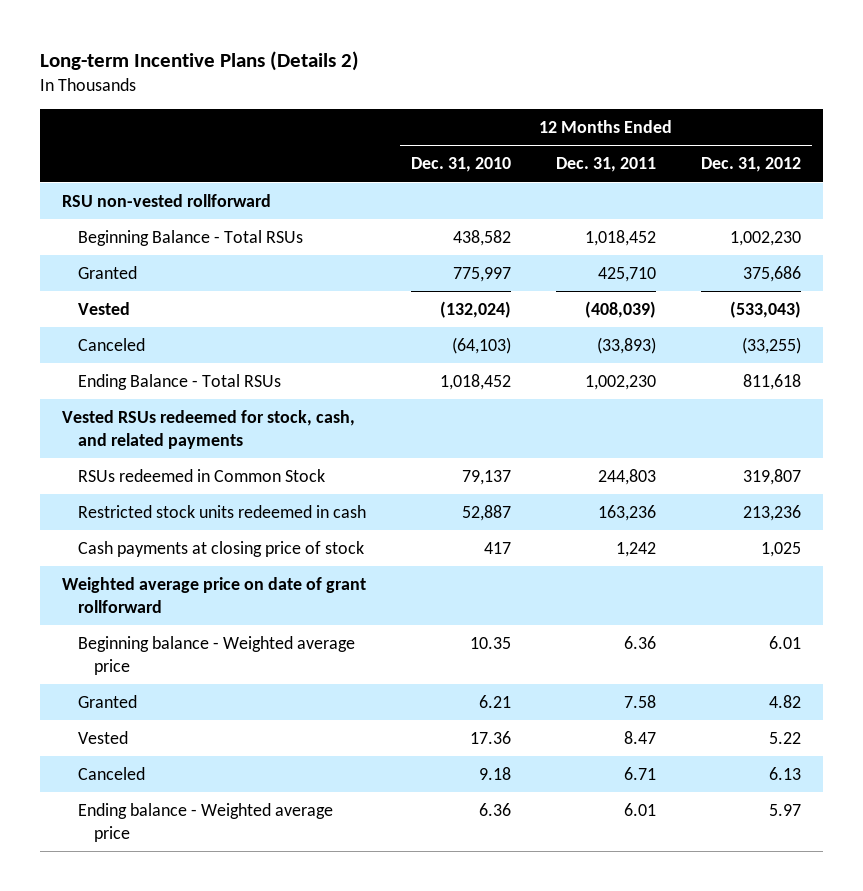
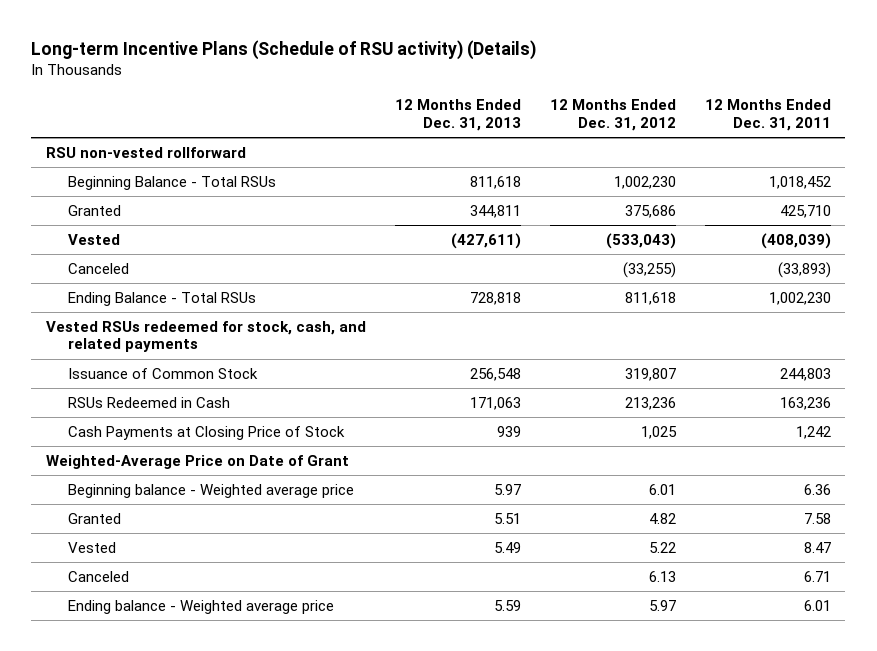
- Long-term Incentive Plans (Details 2)
+ Long-term Incentive Plans (Schedule of RSU activity) (Details)
- | 12 Months Ended Dec. 31, 2010 | 12 Months Ended Dec. 31, 2011 | 12 Months Ended Dec. 31, 2012
+ | 12 Months Ended Dec. 31, 2013 | 12 Months Ended Dec. 31, 2012 | 12 Months Ended Dec. 31, 2011
- RSUs redeemed in Common Stock | 79,137 | 244,803 | 319,807
- Restricted stock units redeemed in cash | 52,887 | 163,236 | 213,236
- Cash payments at closing price of stock | 417 | 1,242 | 1,025
- Weighted average price on date of grant rollforward
+ Issuance of Common Stock | 256,548 | 319,807 | 244,803
+ RSUs Redeemed in Cash | 171,063 | 213,236 | 163,236
+ Cash Payments at Closing Price of Stock | 939 | 1,025 | 1,242
+ Weighted-Average Price on Date of Grant

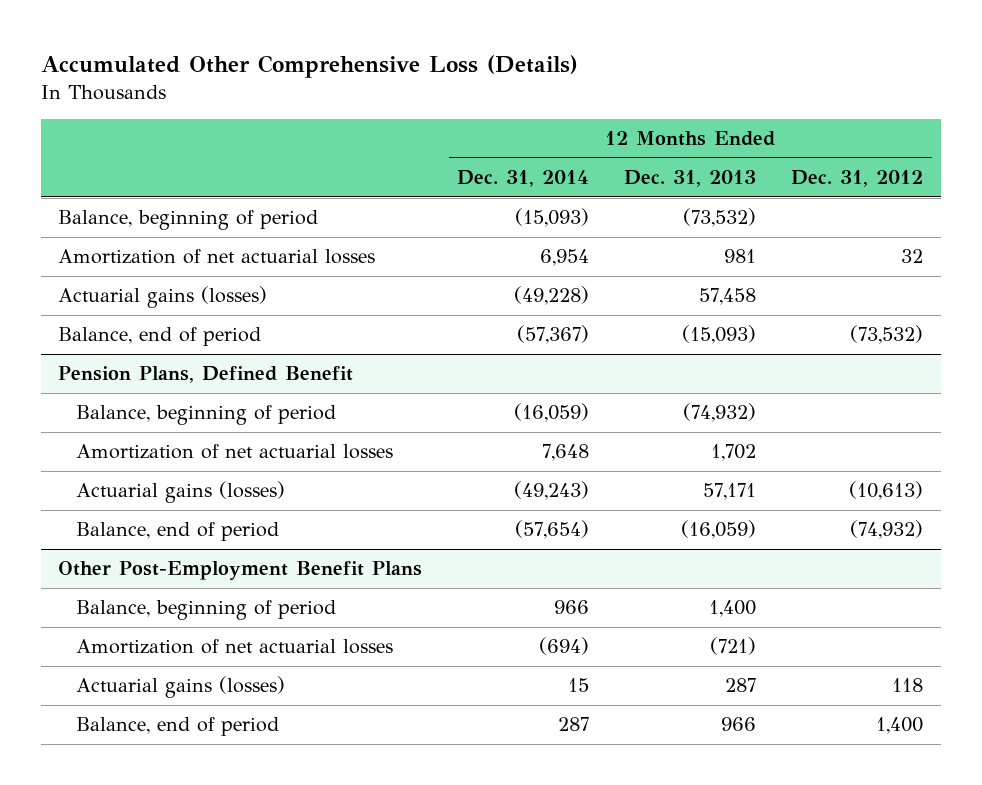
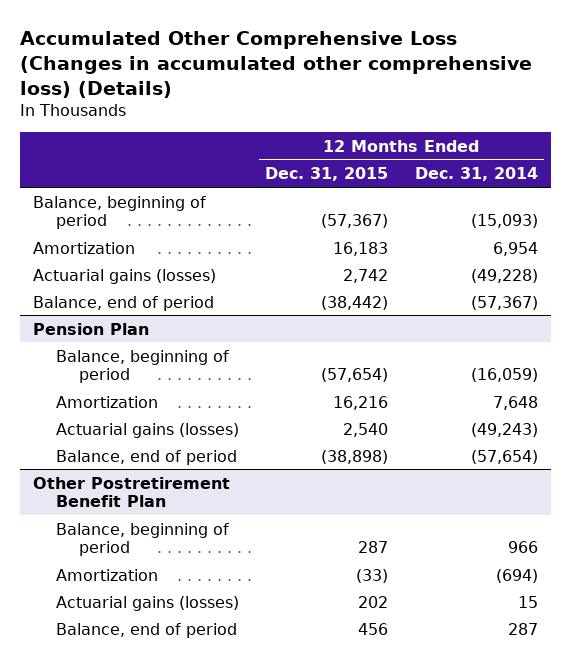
- Accumulated Other Comprehensive Loss (Details)
+ Accumulated Other Comprehensive Loss (Changes in accumulated other comprehensive loss) (Details)
- | 12 Months Ended Dec. 31, 2014 | 12 Months Ended Dec. 31, 2013 | 12 Months Ended Dec. 31, 2012
+ | 12 Months Ended Dec. 31, 2015 | 12 Months Ended Dec. 31, 2014
- Amortization of net actuarial losses | 6,954 | 981 | 32
+ Amortization | 16,183 | 6,954
- Pension Plans, Defined Benefit
+ Pension Plan
- Amortization of net actuarial losses | 7,648 | 1,702 |
+ Amortization | 16,216 | 7,648
- Other Post-Employment Benefit Plans
+ Other Postretirement Benefit Plan
- Amortization of net actuarial losses | (694) | (721) |
+ Amortization | (33) | (694)

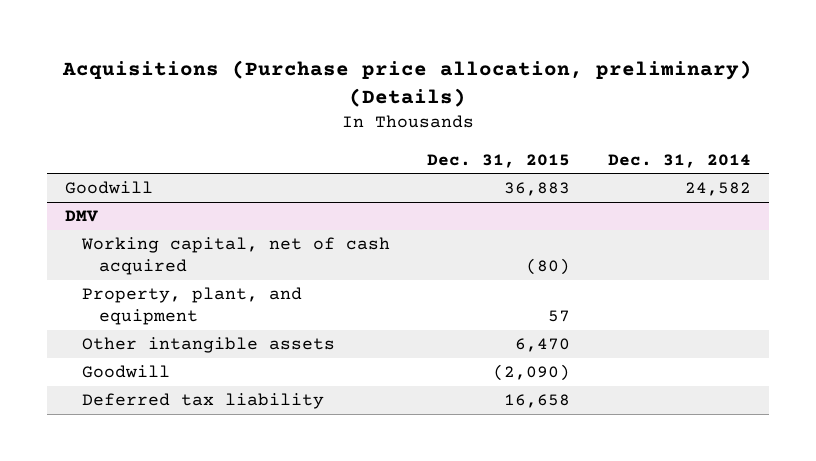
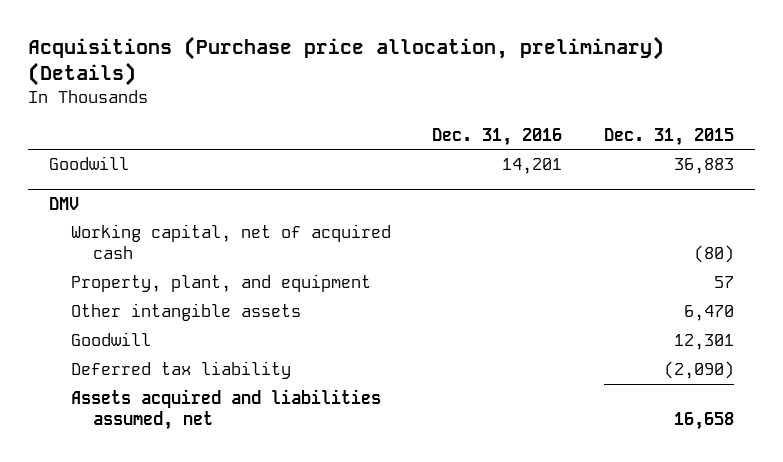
- | Dec. 31, 2015 | Dec. 31, 2014
+ | Dec. 31, 2016 | Dec. 31, 2015
@ DMV
- Working capital, net of cash acquired | (80) |
+ Working capital, net of acquired cash | | (80)
- Goodwill | (2,090) |
- Deferred tax liability | 16,658 |
+ Goodwill | | 12,301
+ Deferred tax liability | | (2,090)
+ Assets acquired and liabilities assumed, net | | 16,658

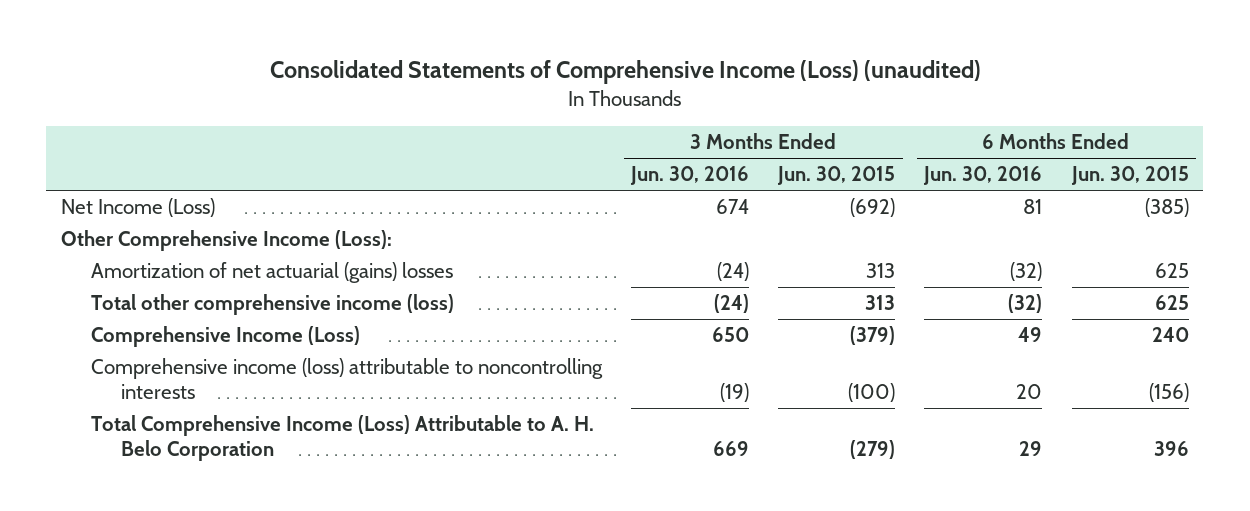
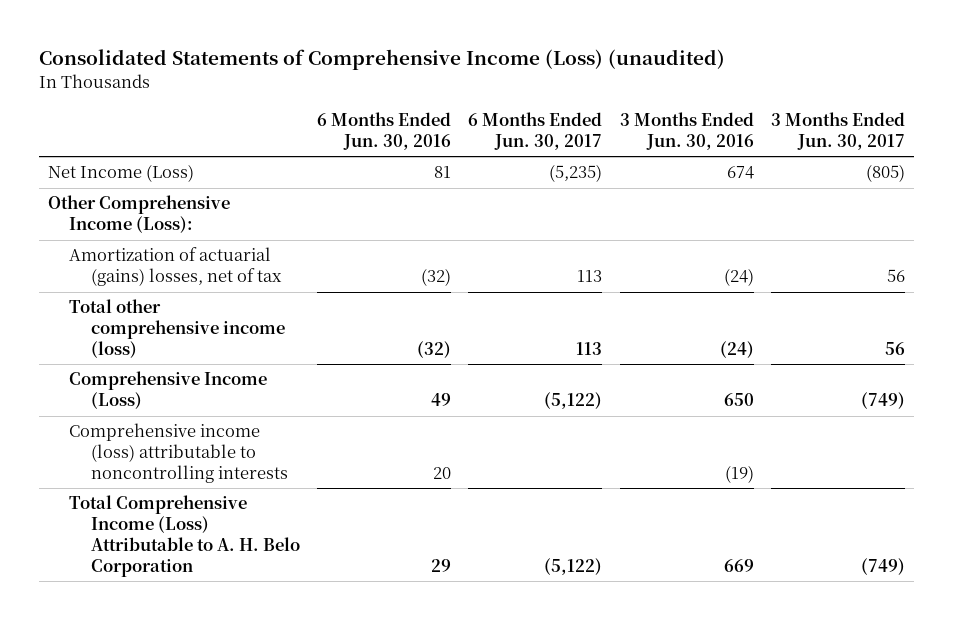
- | 3 Months Ended Jun. 30, 2016 | 3 Months Ended Jun. 30, 2015 | 6 Months Ended Jun. 30, 2016 | 6 Months Ended Jun. 30, 2015
+ | 6 Months Ended Jun. 30, 2016 | 6 Months Ended Jun. 30, 2017 | 3 Months Ended Jun. 30, 2016 | 3 Months Ended Jun. 30, 2017
- Amortization of net actuarial (gains) losses | (24) | 313 | (32) | 625
+ Amortization of actuarial (gains) losses, net of tax | (32) | 113 | (24) | 56

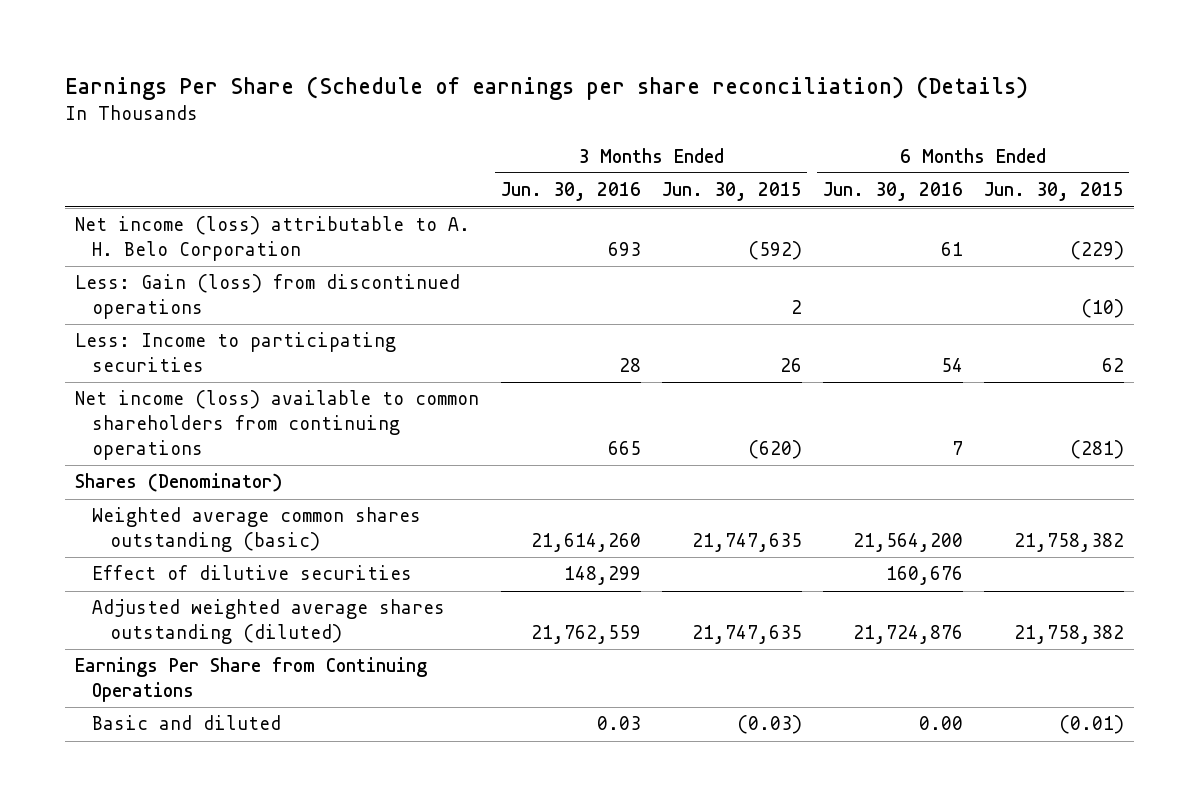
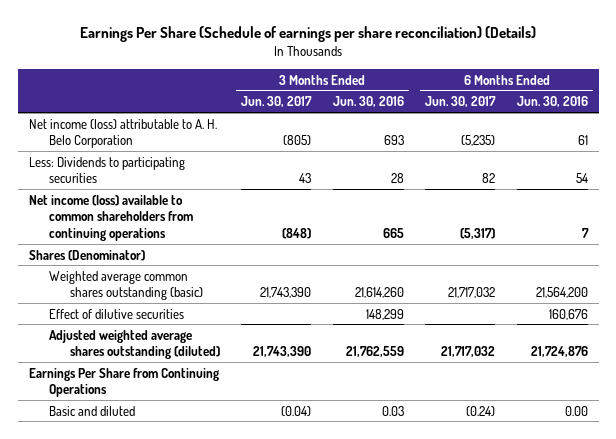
- | 3 Months Ended Jun. 30, 2016 | 3 Months Ended Jun. 30, 2015 | 6 Months Ended Jun. 30, 2016 | 6 Months Ended Jun. 30, 2015
+ | 3 Months Ended Jun. 30, 2017 | 3 Months Ended Jun. 30, 2016 | 6 Months Ended Jun. 30, 2017 | 6 Months Ended Jun. 30, 2016
- Less: Gain (loss) from discontinued operations | | 2 | | (10)
- Less: Income to participating securities | 28 | 26 | 54 | 62
+ Less: Dividends to participating securities | 43 | 28 | 82 | 54

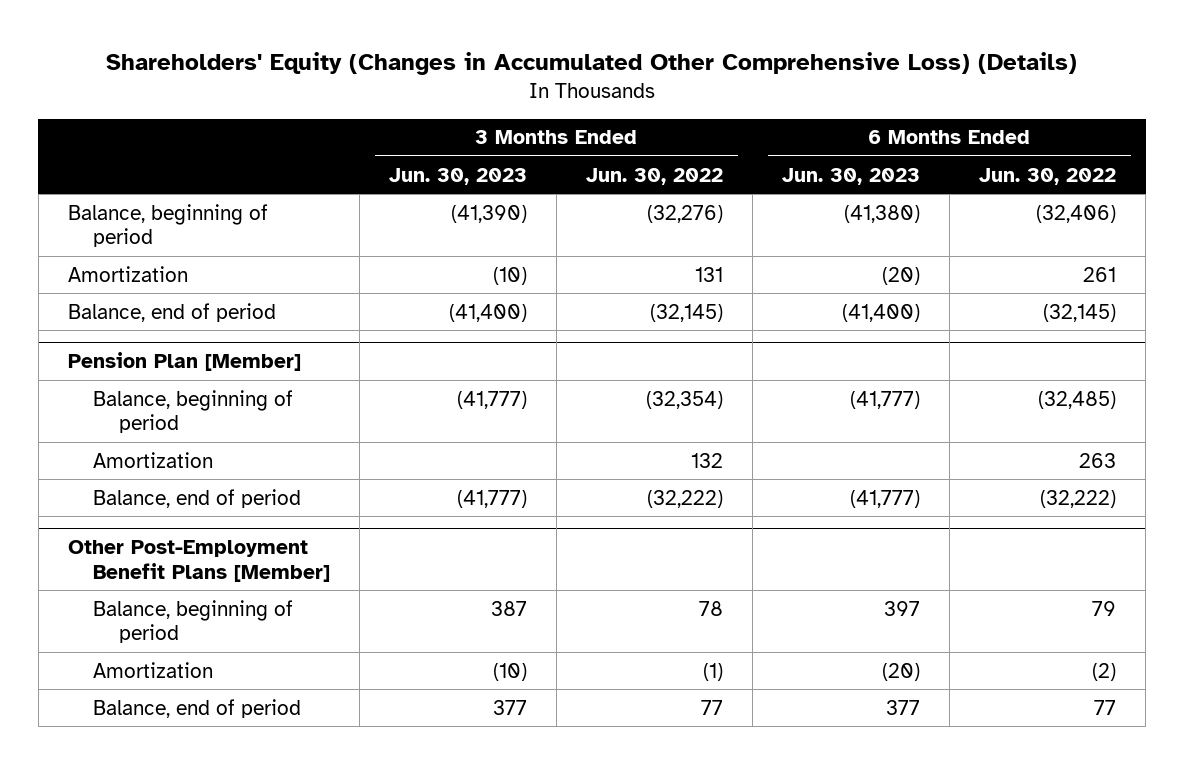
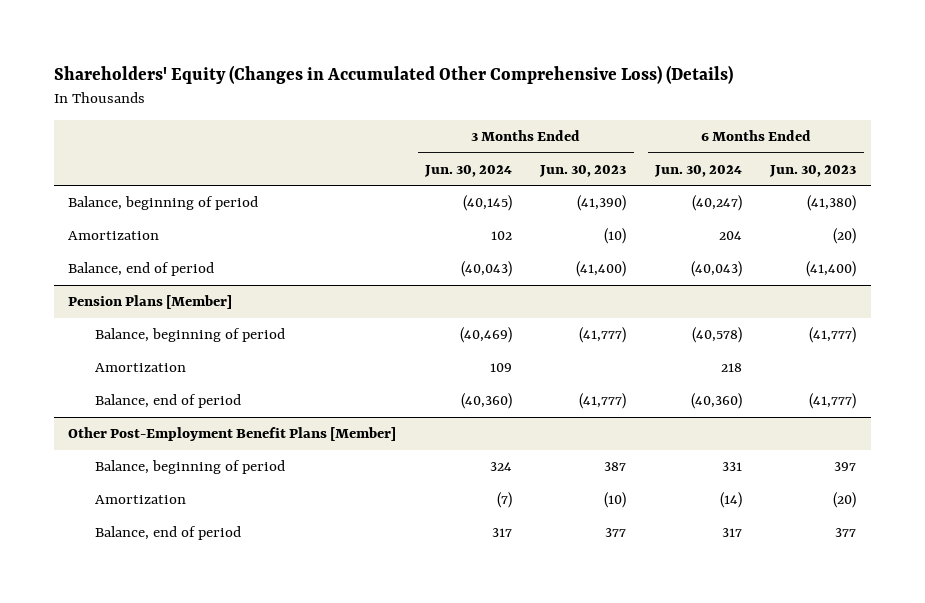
- | 3 Months Ended Jun. 30, 2023 | 3 Months Ended Jun. 30, 2022 | 6 Months Ended Jun. 30, 2023 | 6 Months Ended Jun. 30, 2022
+ | 3 Months Ended Jun. 30, 2024 | 3 Months Ended Jun. 30, 2023 | 6 Months Ended Jun. 30, 2024 | 6 Months Ended Jun. 30, 2023
- Pension Plan [Member]
+ Pension Plans [Member]

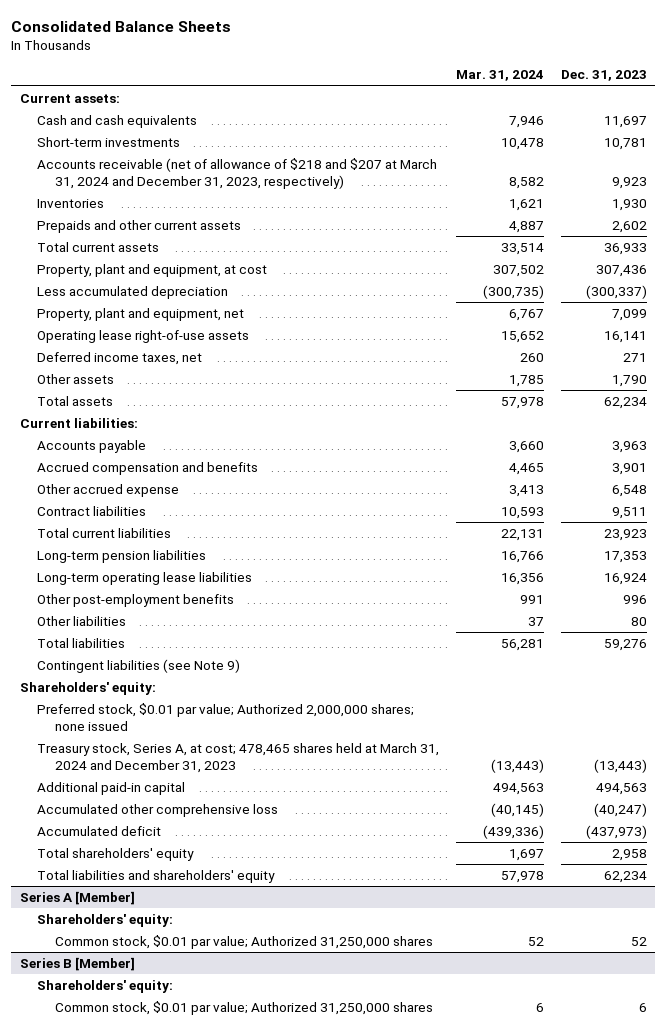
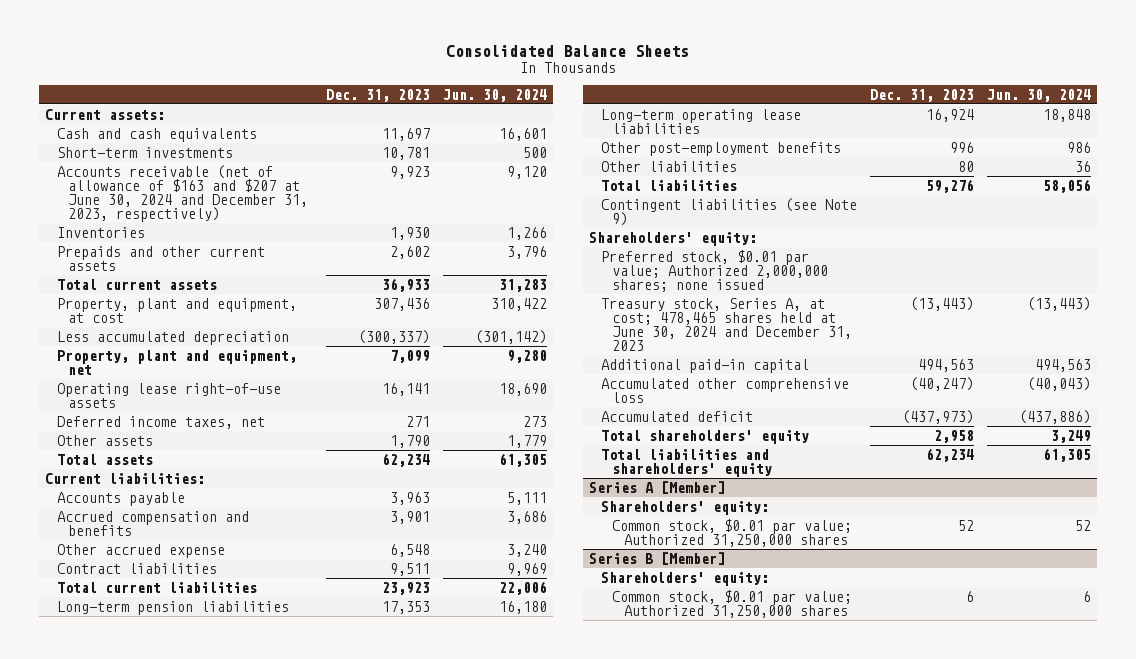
- | Mar. 31, 2024 | Dec. 31, 2023
+ | Dec. 31, 2023 | Jun. 30, 2024
- Accounts receivable (net of allowance of $218 and $207 at March 31, 2024 and December 31, 2023, respectively) | 8,582 | 9,923
+ Accounts receivable (net of allowance of $163 and $207 at June 30, 2024 and December 31, 2023, respectively) | 9,923 | 9,120
- Treasury stock, Series A, at cost; 478,465 shares held at March 31, 2024 and December 31, 2023 | (13,443) | (13,443)
+ Treasury stock, Series A, at cost; 478,465 shares held at June 30, 2024 and December 31, 2023 | (13,443) | (13,443)

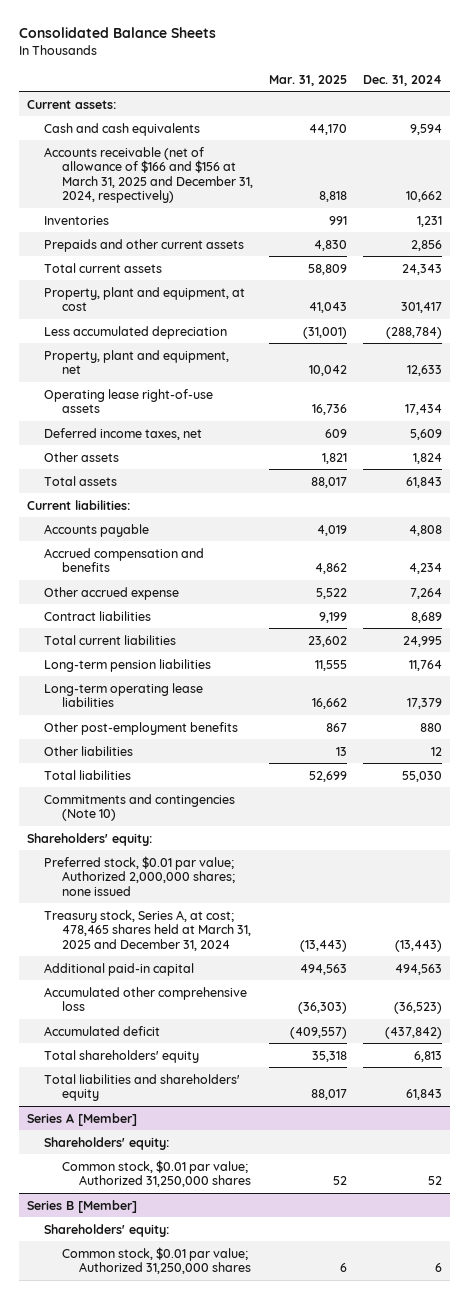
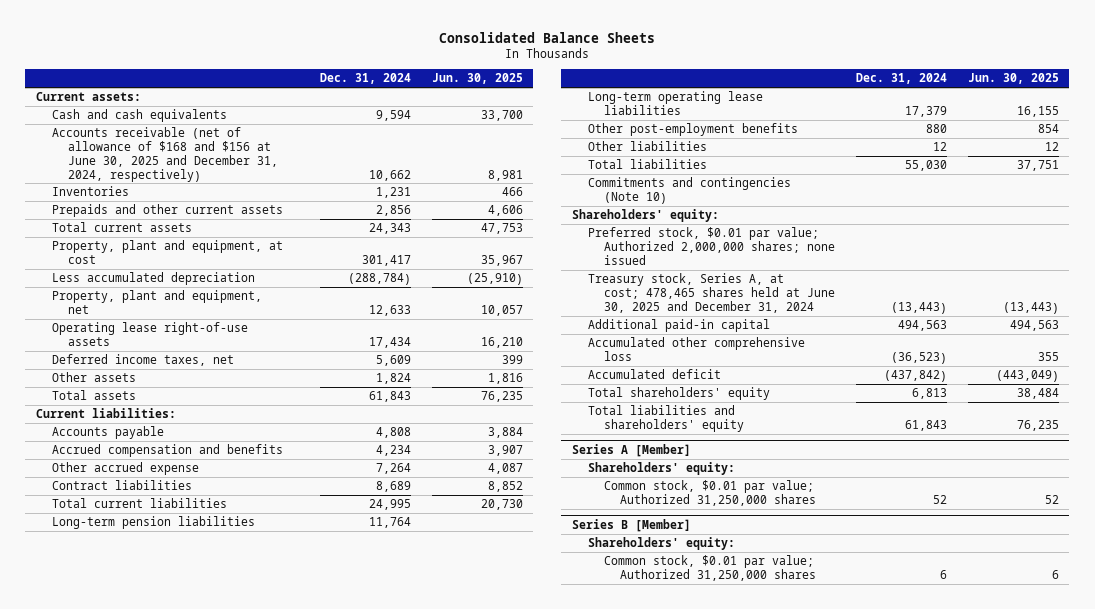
- | Mar. 31, 2025 | Dec. 31, 2024
+ | Dec. 31, 2024 | Jun. 30, 2025
- Accounts receivable (net of allowance of $166 and $156 at March 31, 2025 and December 31, 2024, respectively) | 8,818 | 10,662
+ Accounts receivable (net of allowance of $168 and $156 at June 30, 2025 and December 31, 2024, respectively) | 10,662 | 8,981
- Treasury stock, Series A, at cost; 478,465 shares held at March 31, 2025 and December 31, 2024 | (13,443) | (13,443)
+ Treasury stock, Series A, at cost; 478,465 shares held at June 30, 2025 and December 31, 2024 | (13,443) | (13,443)

